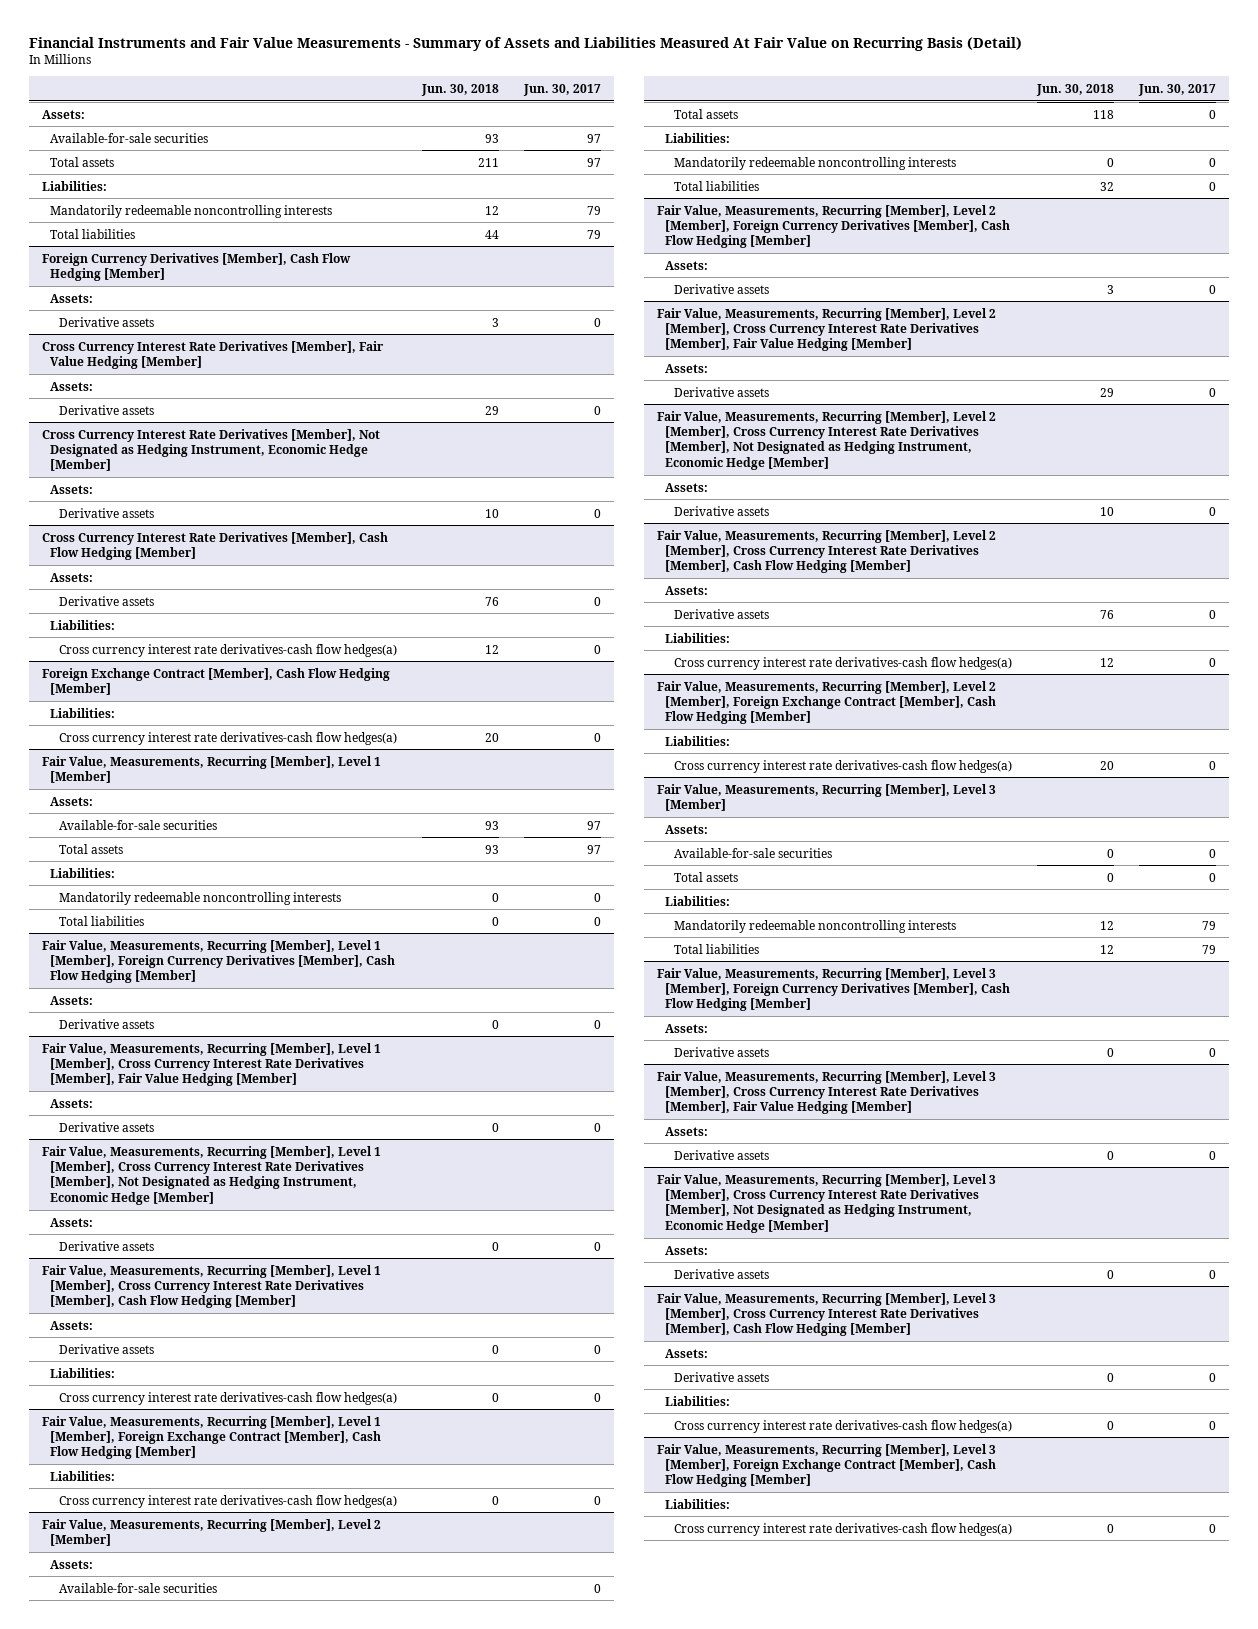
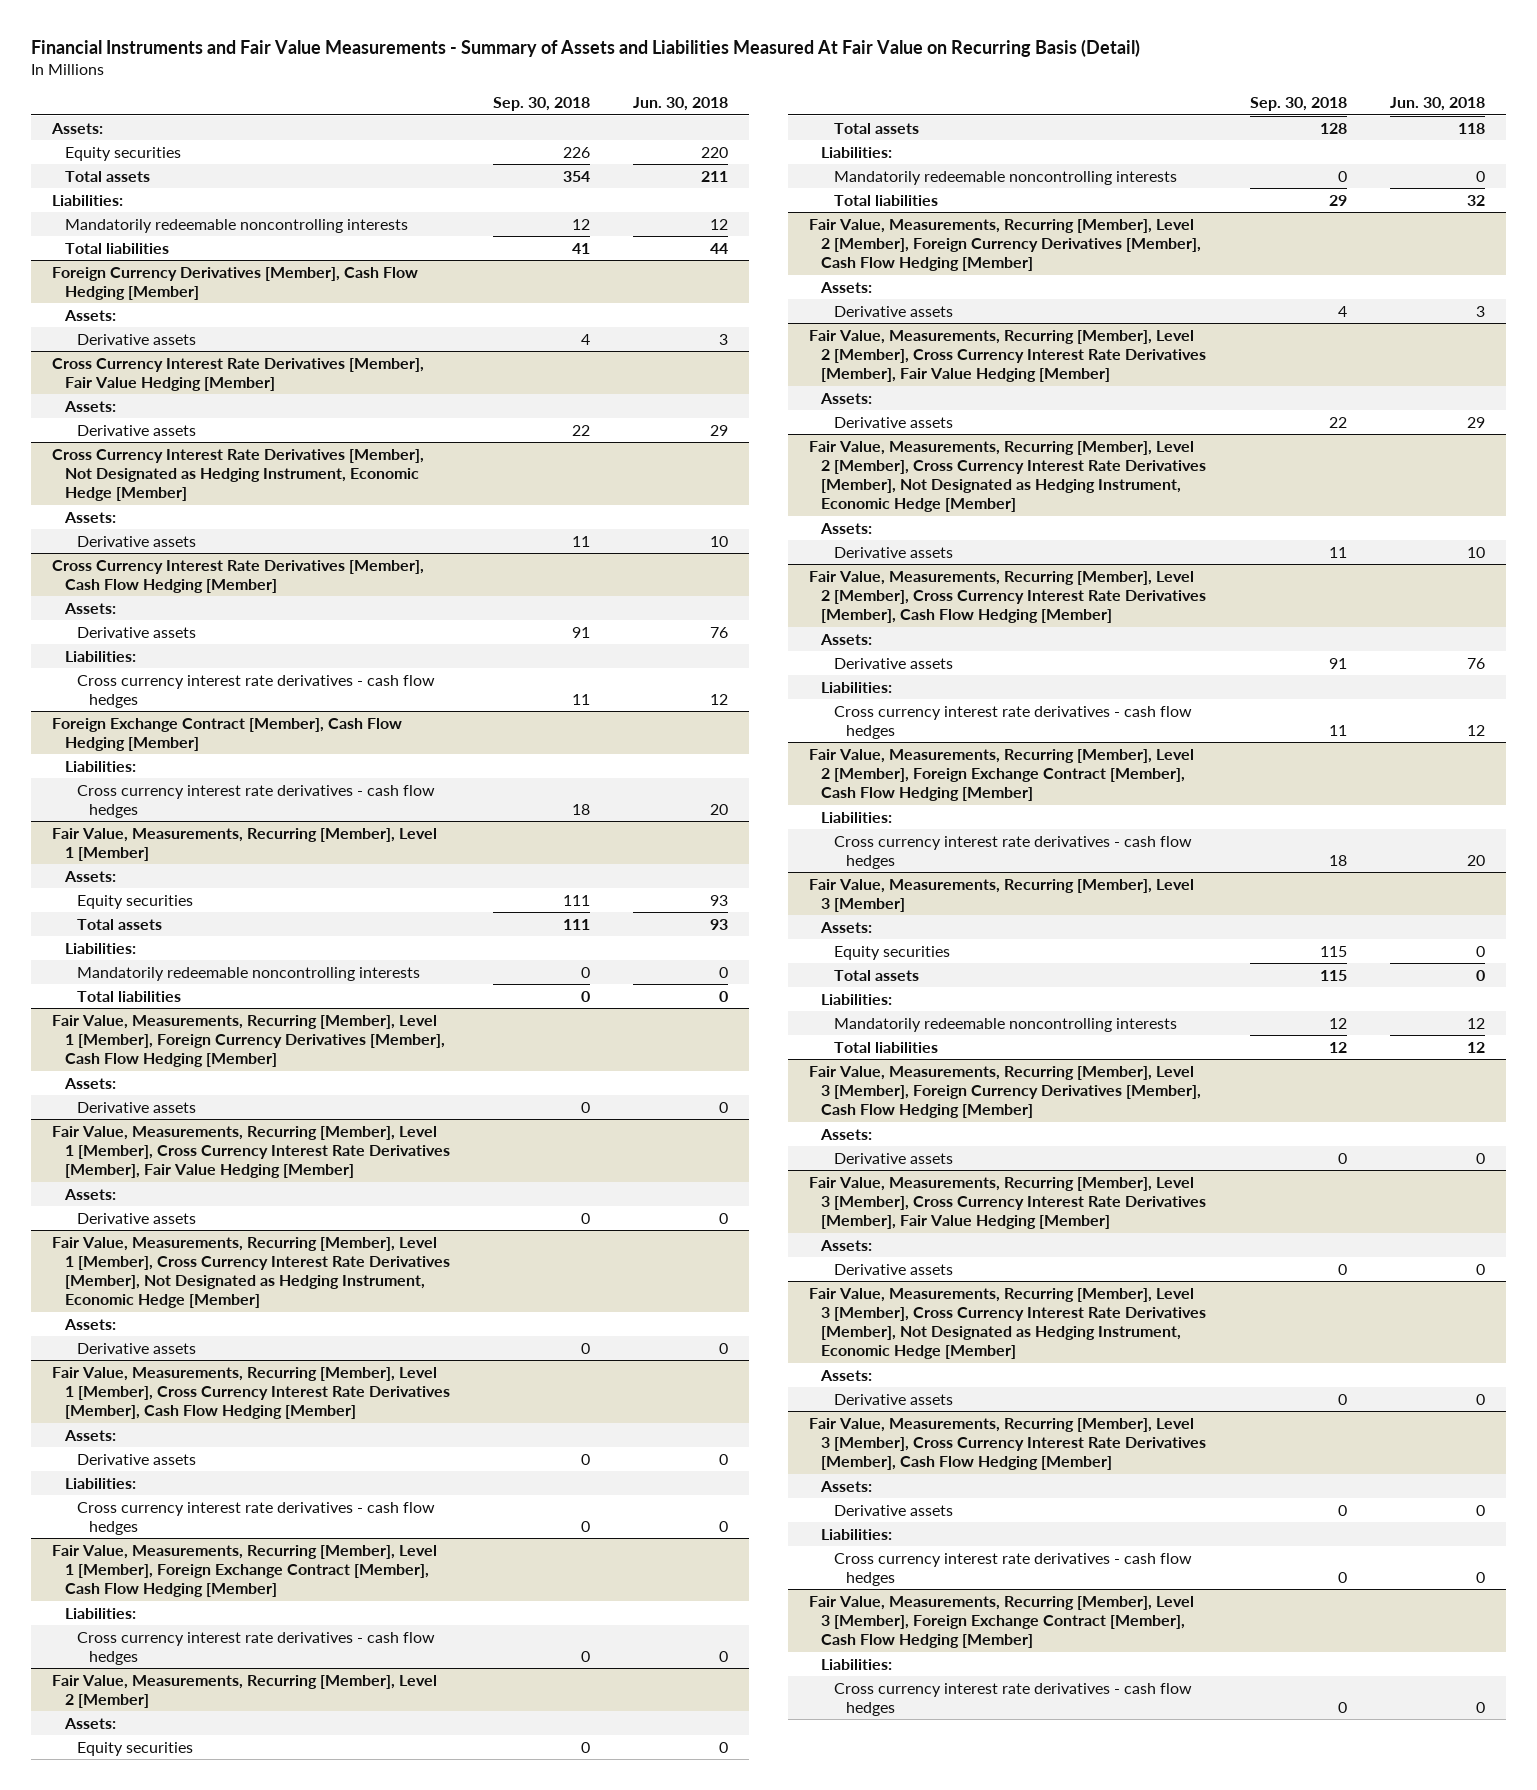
- | Jun. 30, 2018 | Jun. 30, 2017
+ | Sep. 30, 2018 | Jun. 30, 2018
- Available-for-sale securities | 93 | 97
+ Equity securities | 226 | 220
@ Cross Currency Interest Rate Derivatives [Member], Cash Flow Hedging [Member]
- Cross currency interest rate derivatives-cash flow hedges(a) | 12 | 0
+ Cross currency interest rate derivatives - cash flow hedges | 11 | 12
@ Foreign Exchange Contract [Member], Cash Flow Hedging [Member]
- Cross currency interest rate derivatives-cash flow hedges(a) | 20 | 0
+ Cross currency interest rate derivatives - cash flow hedges | 18 | 20
@ Fair Value, Measurements, Recurring [Member], Level 1 [Member]
- Available-for-sale securities | 93 | 97
+ Equity securities | 111 | 93
@ Fair Value, Measurements, Recurring [Member], Level 1 [Member], Cross Currency Interest Rate Derivatives [Member], Cash Flow Hedging [Member]
- Cross currency interest rate derivatives-cash flow hedges(a) | 0 | 0
+ Cross currency interest rate derivatives - cash flow hedges | 0 | 0
@ Fair Value, Measurements, Recurring [Member], Level 1 [Member], Foreign Exchange Contract [Member], Cash Flow Hedging [Member]
- Cross currency interest rate derivatives-cash flow hedges(a) | 0 | 0
+ Cross currency interest rate derivatives - cash flow hedges | 0 | 0
@ Fair Value, Measurements, Recurring [Member], Level 2 [Member]
- Available-for-sale securities | | 0
+ Equity securities | 0 | 0
@ Fair Value, Measurements, Recurring [Member], Level 2 [Member], Cross Currency Interest Rate Derivatives [Member], Cash Flow Hedging [Member]
- Cross currency interest rate derivatives-cash flow hedges(a) | 12 | 0
+ Cross currency interest rate derivatives - cash flow hedges | 11 | 12
@ Fair Value, Measurements, Recurring [Member], Level 2 [Member], Foreign Exchange Contract [Member], Cash Flow Hedging [Member]
- Cross currency interest rate derivatives-cash flow hedges(a) | 20 | 0
+ Cross currency interest rate derivatives - cash flow hedges | 18 | 20
@ Fair Value, Measurements, Recurring [Member], Level 3 [Member]
- Available-for-sale securities | 0 | 0
+ Equity securities | 115 | 0
@ Fair Value, Measurements, Recurring [Member], Level 3 [Member], Cross Currency Interest Rate Derivatives [Member], Cash Flow Hedging [Member]
- Cross currency interest rate derivatives-cash flow hedges(a) | 0 | 0
+ Cross currency interest rate derivatives - cash flow hedges | 0 | 0
@ Fair Value, Measurements, Recurring [Member], Level 3 [Member], Foreign Exchange Contract [Member], Cash Flow Hedging [Member]
- Cross currency interest rate derivatives-cash flow hedges(a) | 0 | 0
+ Cross currency interest rate derivatives - cash flow hedges | 0 | 0

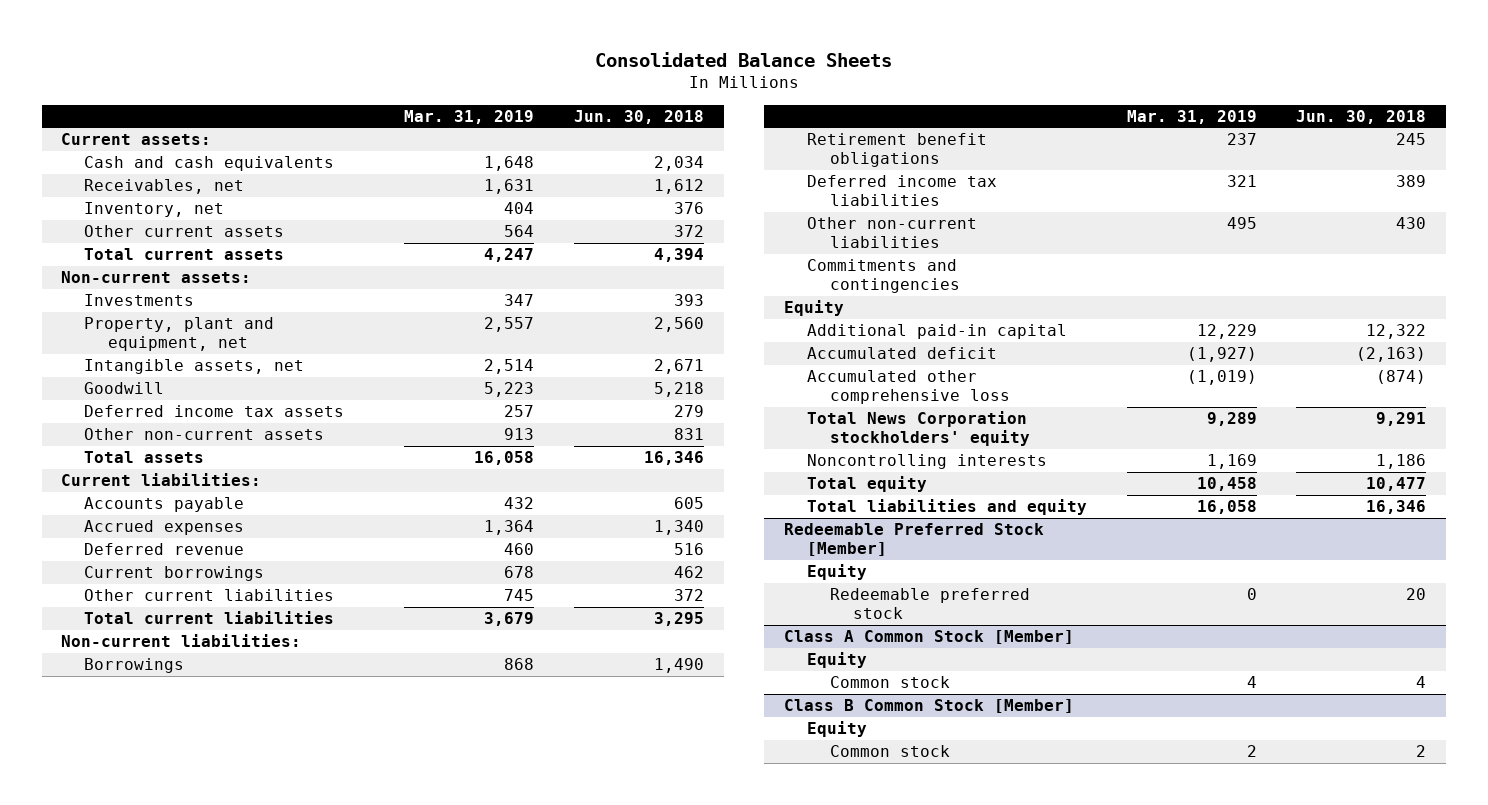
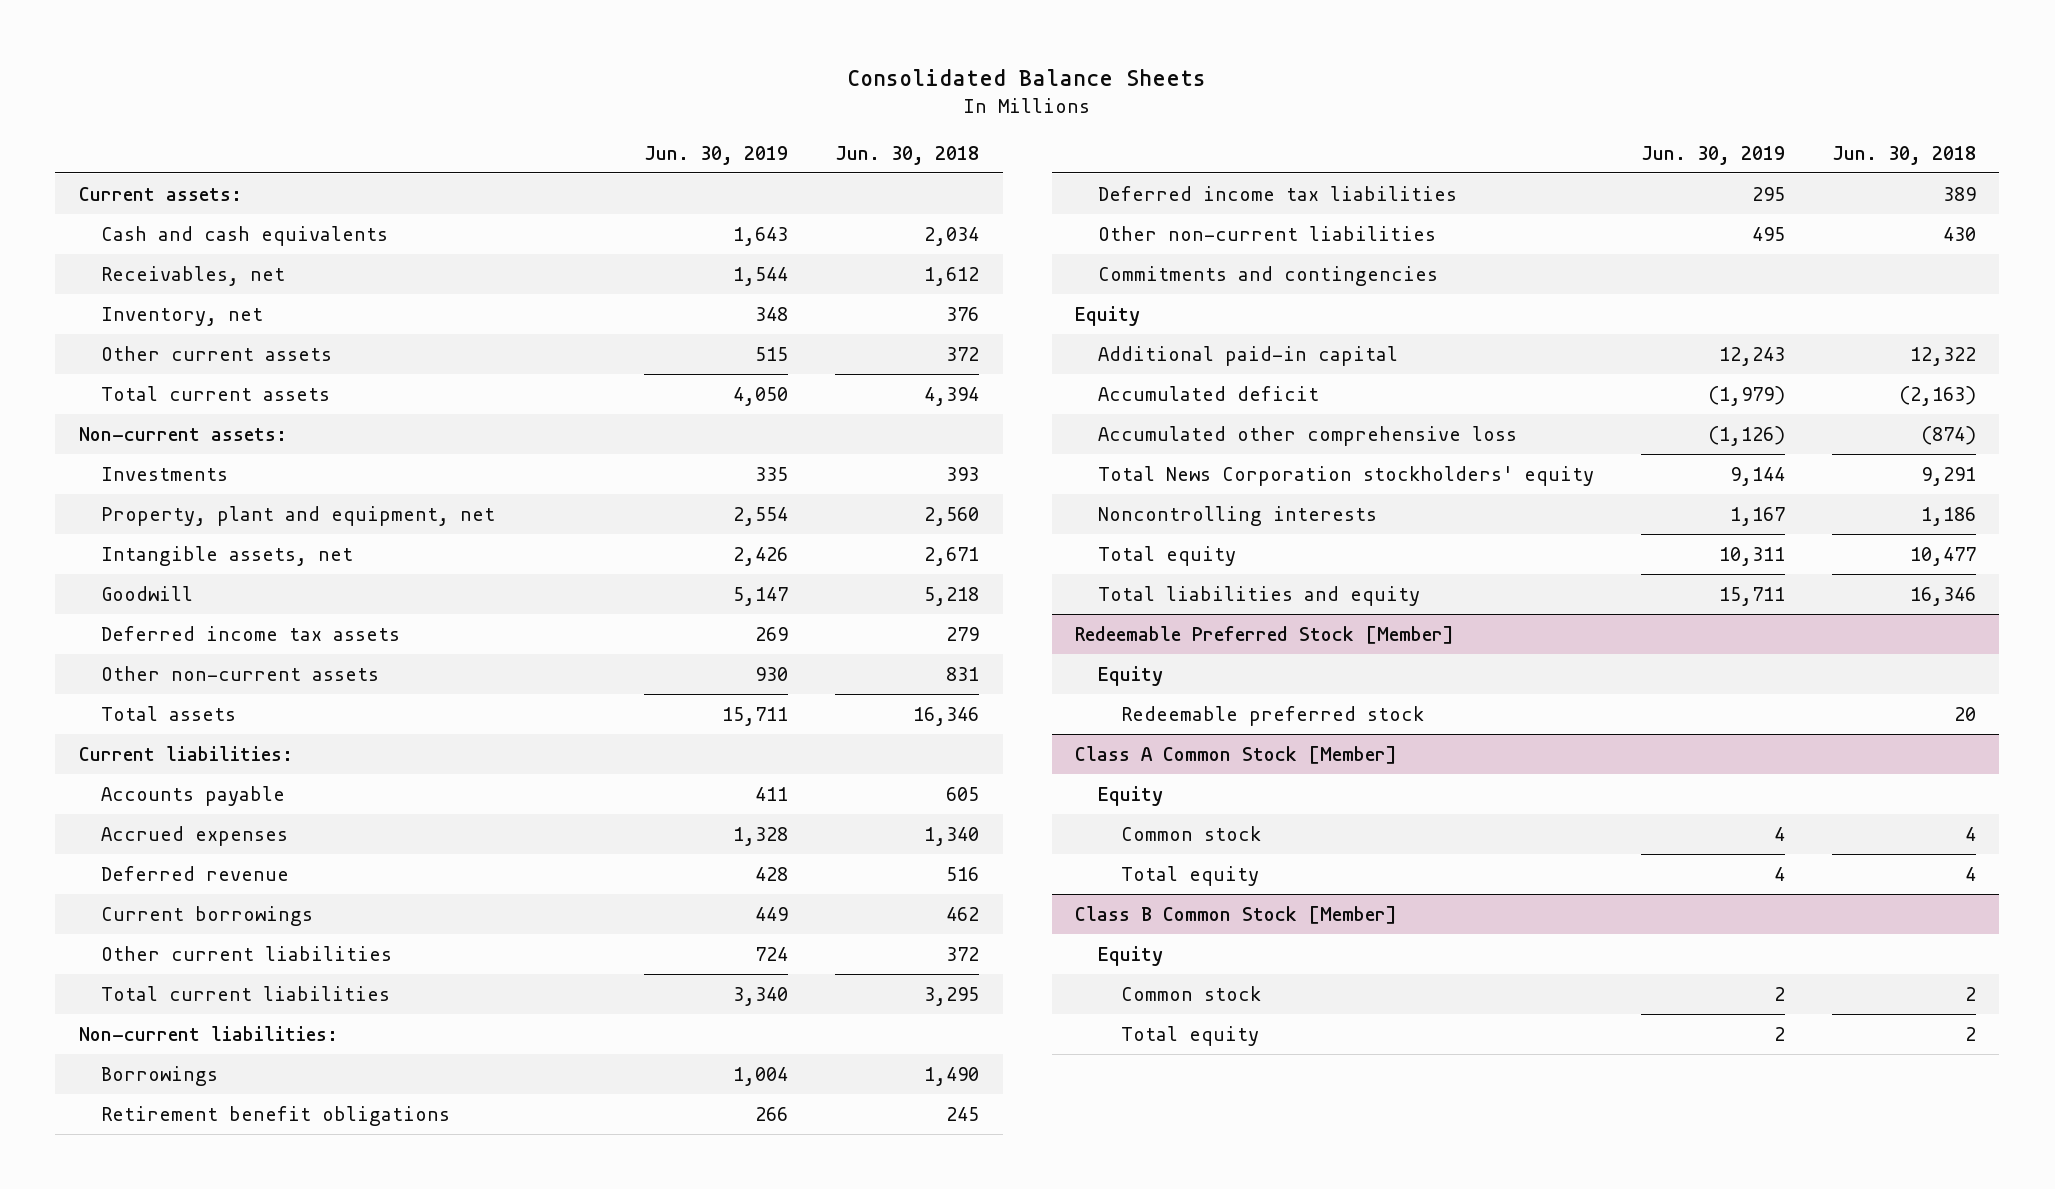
- | Mar. 31, 2019 | Jun. 30, 2018
+ | Jun. 30, 2019 | Jun. 30, 2018
@ Class A Common Stock [Member]
+ Total equity | 4 | 4
@ Class B Common Stock [Member]
+ Total equity | 2 | 2

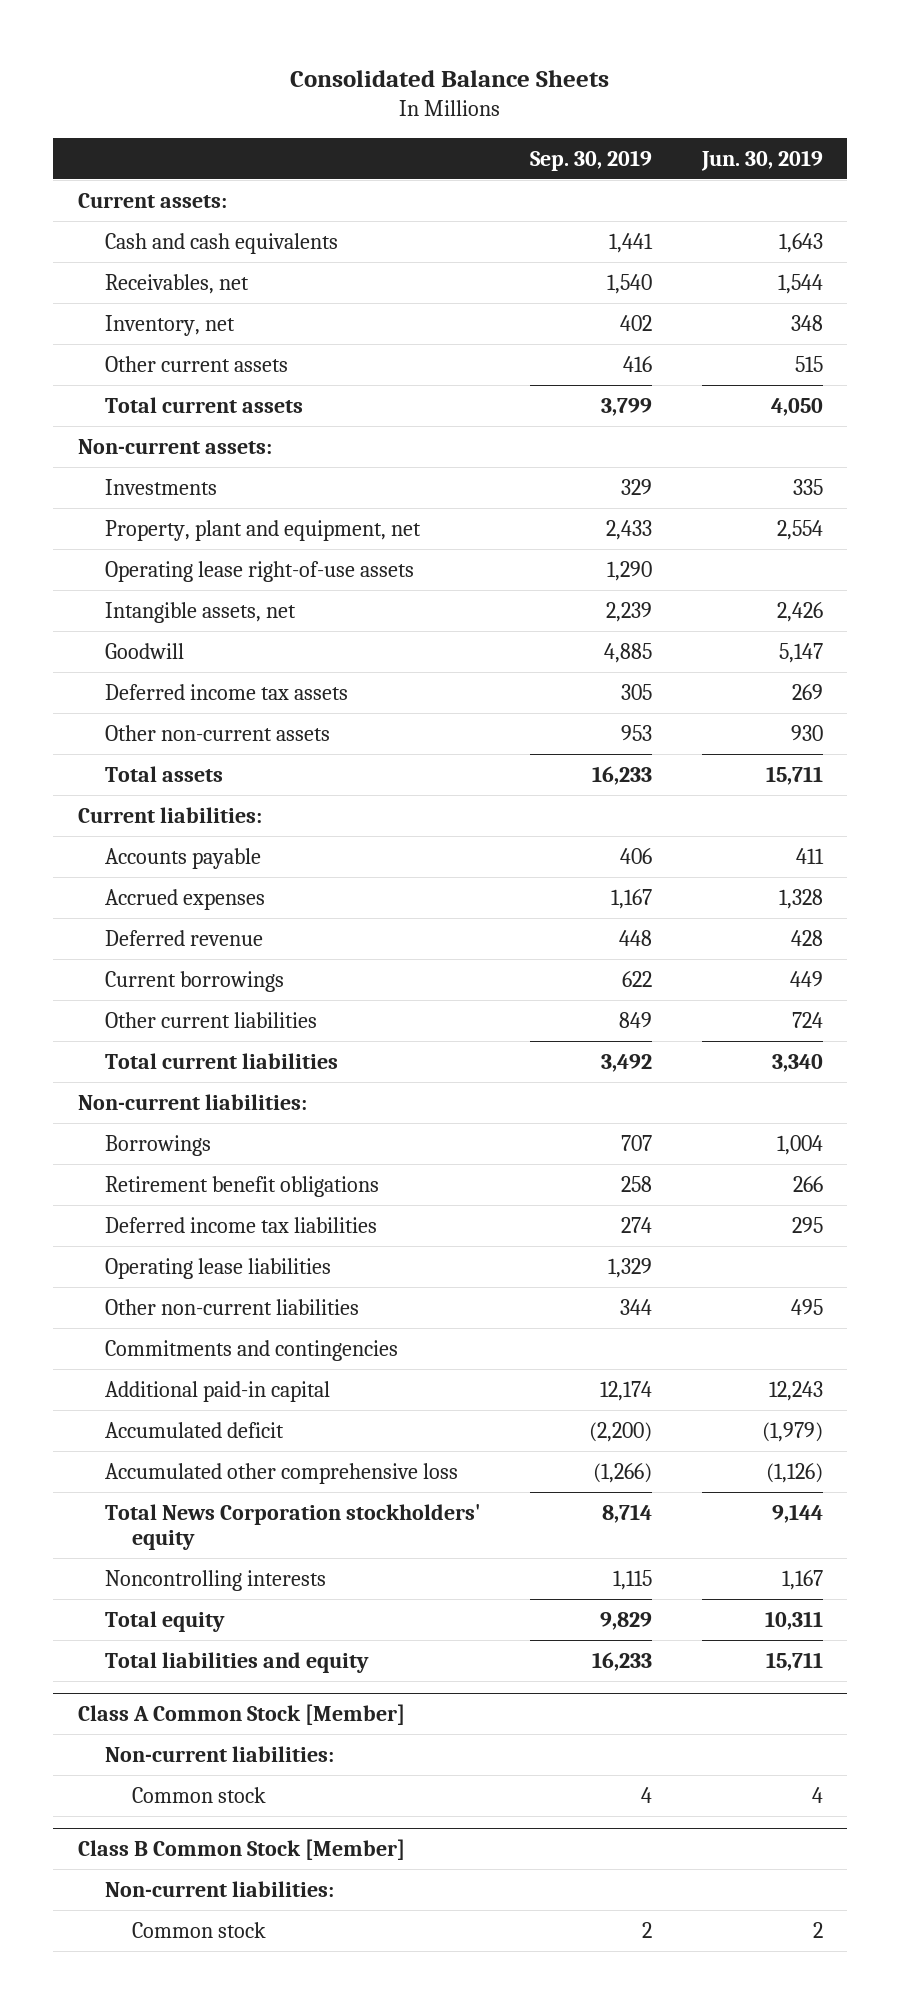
- | Jun. 30, 2019 | Jun. 30, 2018
+ | Sep. 30, 2019 | Jun. 30, 2019
+ Operating lease right-of-use assets | 1,290 |
+ Operating lease liabilities | 1,329 |
- Equity
- Redeemable Preferred Stock [Member]
- Equity
- Redeemable preferred stock | | 20
@ Class A Common Stock [Member]
- Equity
+ Non-current liabilities:
- Total equity | 4 | 4
@ Class B Common Stock [Member]
- Equity
+ Non-current liabilities:
- Total equity | 2 | 2

